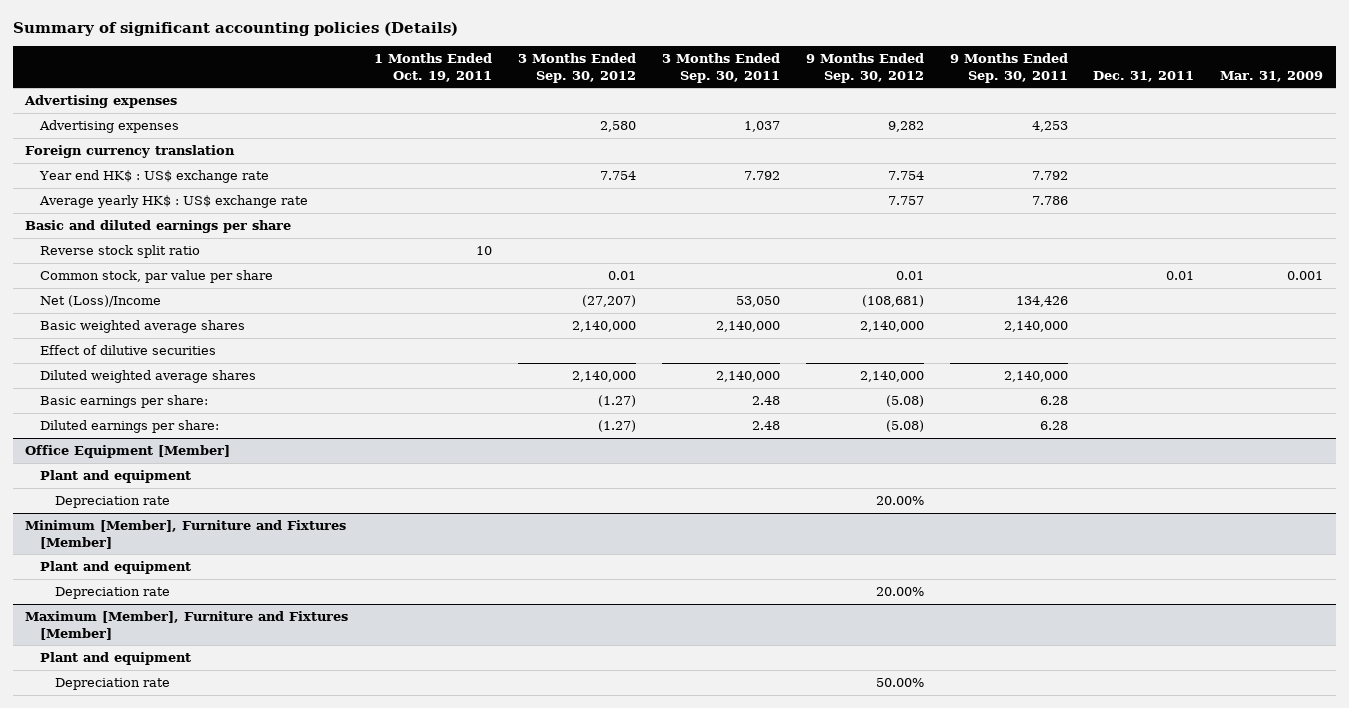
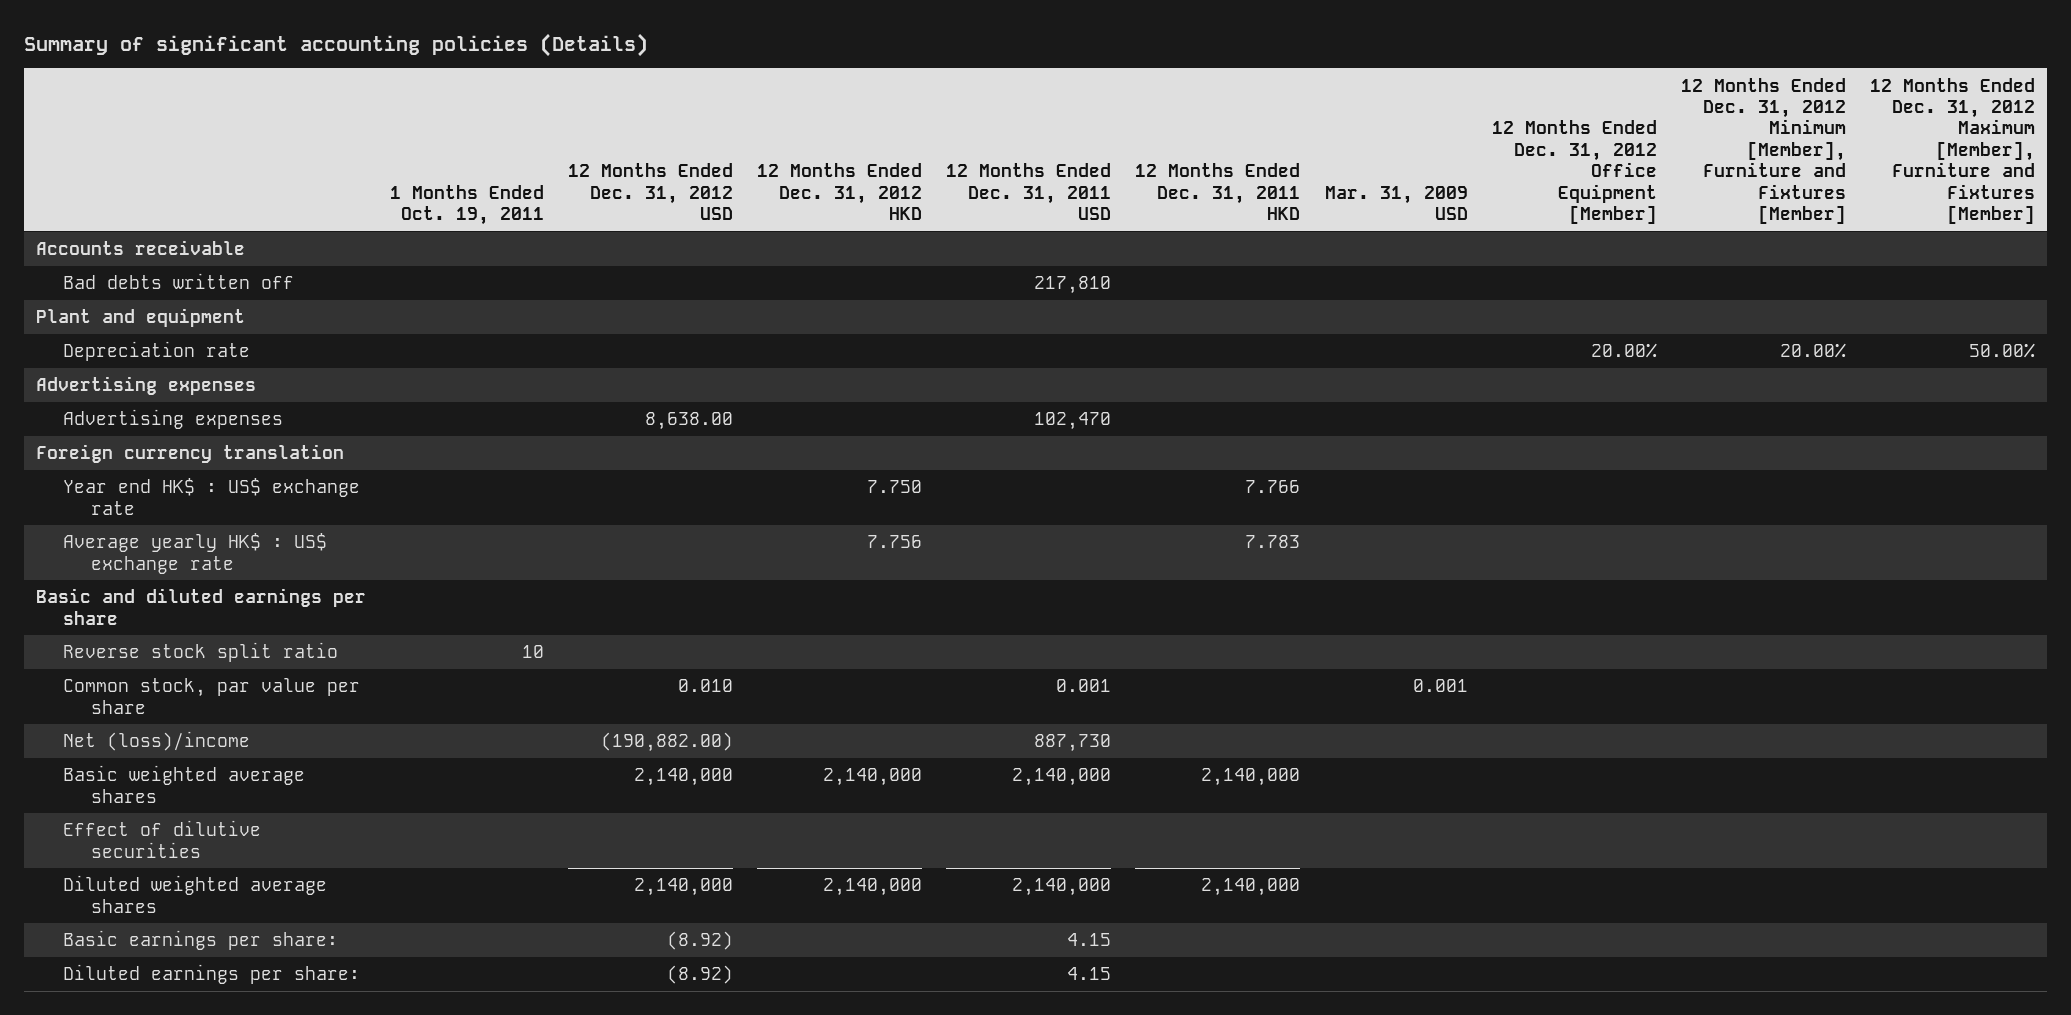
- | 1 Months Ended Oct. 19, 2011 | 3 Months Ended Sep. 30, 2012 | 3 Months Ended Sep. 30, 2011 | 9 Months Ended Sep. 30, 2012 | 9 Months Ended Sep. 30, 2011 | Dec. 31, 2011 | Mar. 31, 2009
+ | 1 Months Ended Oct. 19, 2011 | 12 Months Ended Dec. 31, 2012 USD | 12 Months Ended Dec. 31, 2012 HKD | 12 Months Ended Dec. 31, 2011 USD | 12 Months Ended Dec. 31, 2011 HKD | Mar. 31, 2009 USD | 12 Months Ended Dec. 31, 2012 Office Equipment [Member] | 12 Months Ended Dec. 31, 2012 Minimum [Member], Furniture and Fixtures [Member] | 12 Months Ended Dec. 31, 2012 Maximum [Member], Furniture and Fixtures [Member]
+ Accounts receivable
+ Bad debts written off | | | | 217,810 | | | | |
+ Plant and equipment
+ Depreciation rate | | | | | | | 20.00% | 20.00% | 50.00%
- Net (Loss)/Income | | (27,207) | 53,050 | (108,681) | 134,426 | |
+ Net (loss)/income | | (190,882.00) | | 887,730 | | | | |
- Office Equipment [Member]
- Plant and equipment
- Depreciation rate | | | | 20.00% | | |
- Minimum [Member], Furniture and Fixtures [Member]
- Plant and equipment
- Depreciation rate | | | | 20.00% | | |
- Maximum [Member], Furniture and Fixtures [Member]
- Plant and equipment
- Depreciation rate | | | | 50.00% | | |

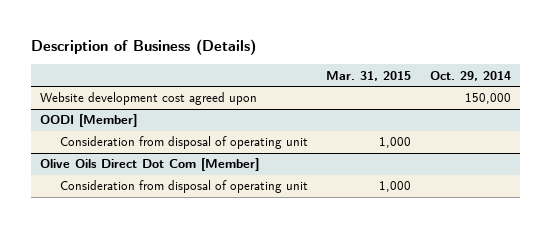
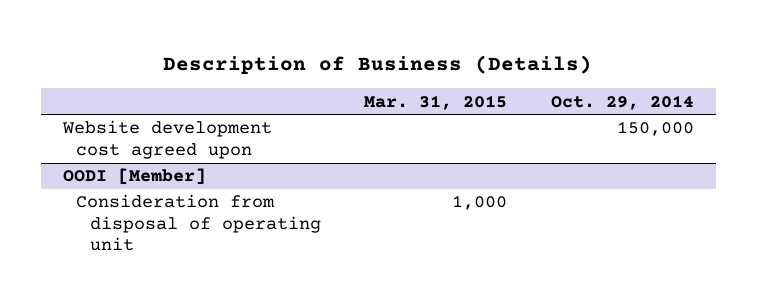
- Olive Oils Direct Dot Com [Member]
- Consideration from disposal of operating unit | 1,000 |

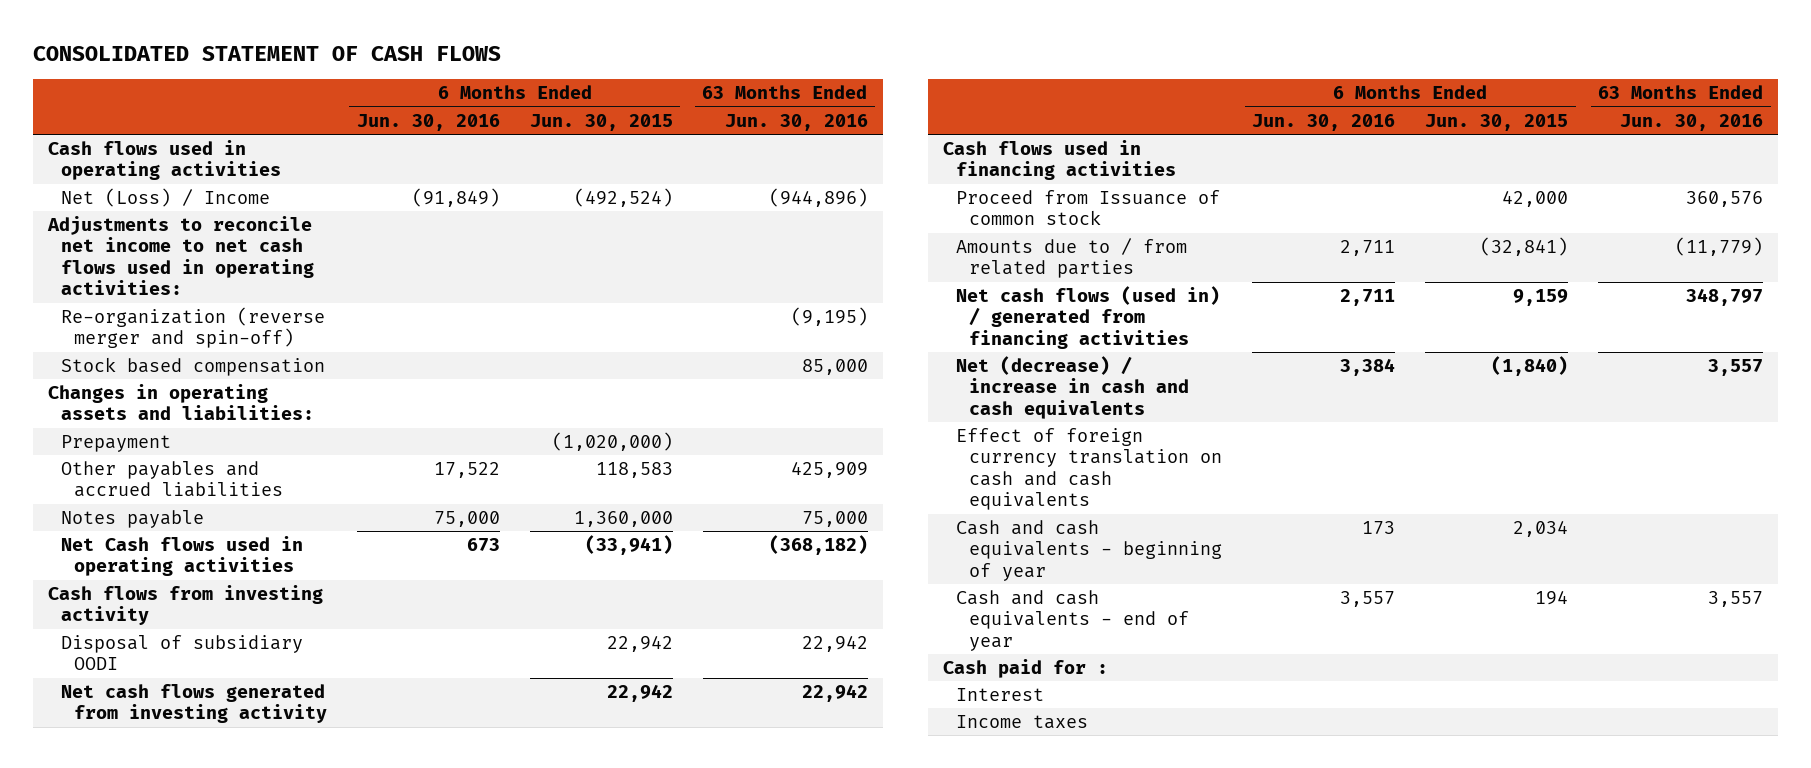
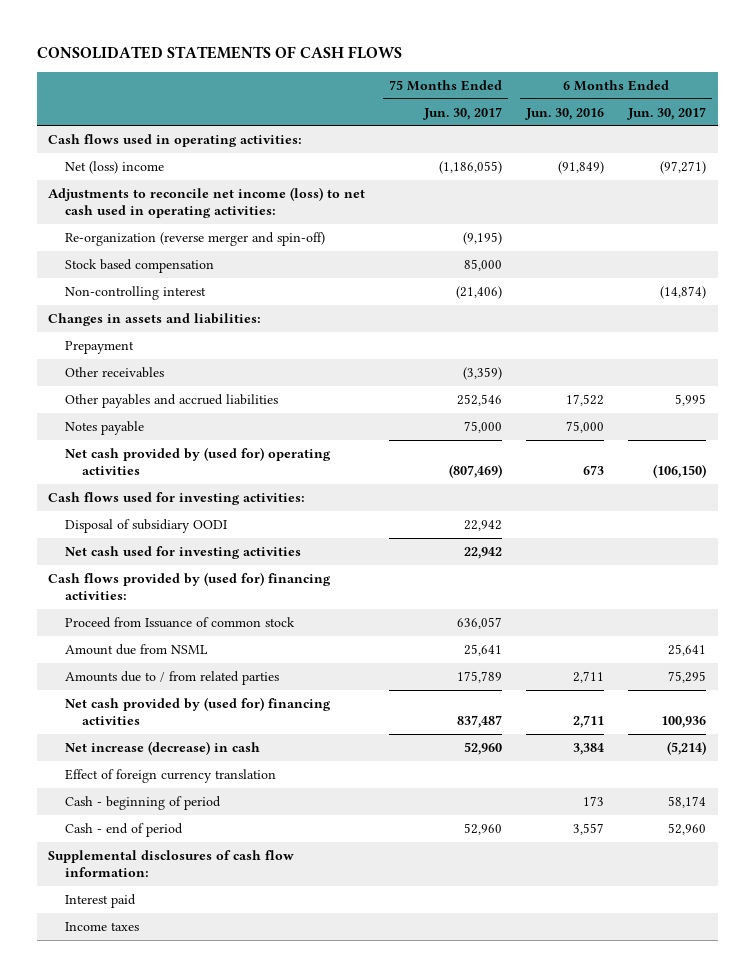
- CONSOLIDATED STATEMENT OF CASH FLOWS
+ CONSOLIDATED STATEMENTS OF CASH FLOWS
- | 6 Months Ended Jun. 30, 2016 | 6 Months Ended Jun. 30, 2015 | 63 Months Ended Jun. 30, 2016
+ | 75 Months Ended Jun. 30, 2017 | 6 Months Ended Jun. 30, 2016 | 6 Months Ended Jun. 30, 2017
- Cash flows used in operating activities
- Net (Loss) / Income | (91,849) | (492,524) | (944,896)
- Adjustments to reconcile net income to net cash flows used in operating activities:
+ Cash flows used in operating activities:
+ Net (loss) income | (1,186,055) | (91,849) | (97,271)
+ Adjustments to reconcile net income (loss) to net cash used in operating activities:
- Changes in operating assets and liabilities:
+ Non-controlling interest | (21,406) | | (14,874)
+ Changes in assets and liabilities:
+ Other receivables | (3,359) | |
- Net Cash flows used in operating activities | 673 | (33,941) | (368,182)
- Cash flows from investing activity
+ Net cash provided by (used for) operating activities | (807,469) | 673 | (106,150)
+ Cash flows used for investing activities:
- Net cash flows generated from investing activity | | 22,942 | 22,942
- Cash flows used in financing activities
+ Net cash used for investing activities | 22,942 | |
+ Cash flows provided by (used for) financing activities:
+ Amount due from NSML | 25,641 | | 25,641
- Net cash flows (used in) / generated from financing activities | 2,711 | 9,159 | 348,797
- Net (decrease) / increase in cash and cash equivalents | 3,384 | (1,840) | 3,557
- Effect of foreign currency translation on cash and cash equivalents
- Cash and cash equivalents - beginning of year | 173 | 2,034 |
- Cash and cash equivalents - end of year | 3,557 | 194 | 3,557
- Cash paid for :
- Interest
+ Net cash provided by (used for) financing activities | 837,487 | 2,711 | 100,936
+ Net increase (decrease) in cash | 52,960 | 3,384 | (5,214)
+ Effect of foreign currency translation
+ Cash - beginning of period | | 173 | 58,174
+ Cash - end of period | 52,960 | 3,557 | 52,960
+ Supplemental disclosures of cash flow information:
+ Interest paid

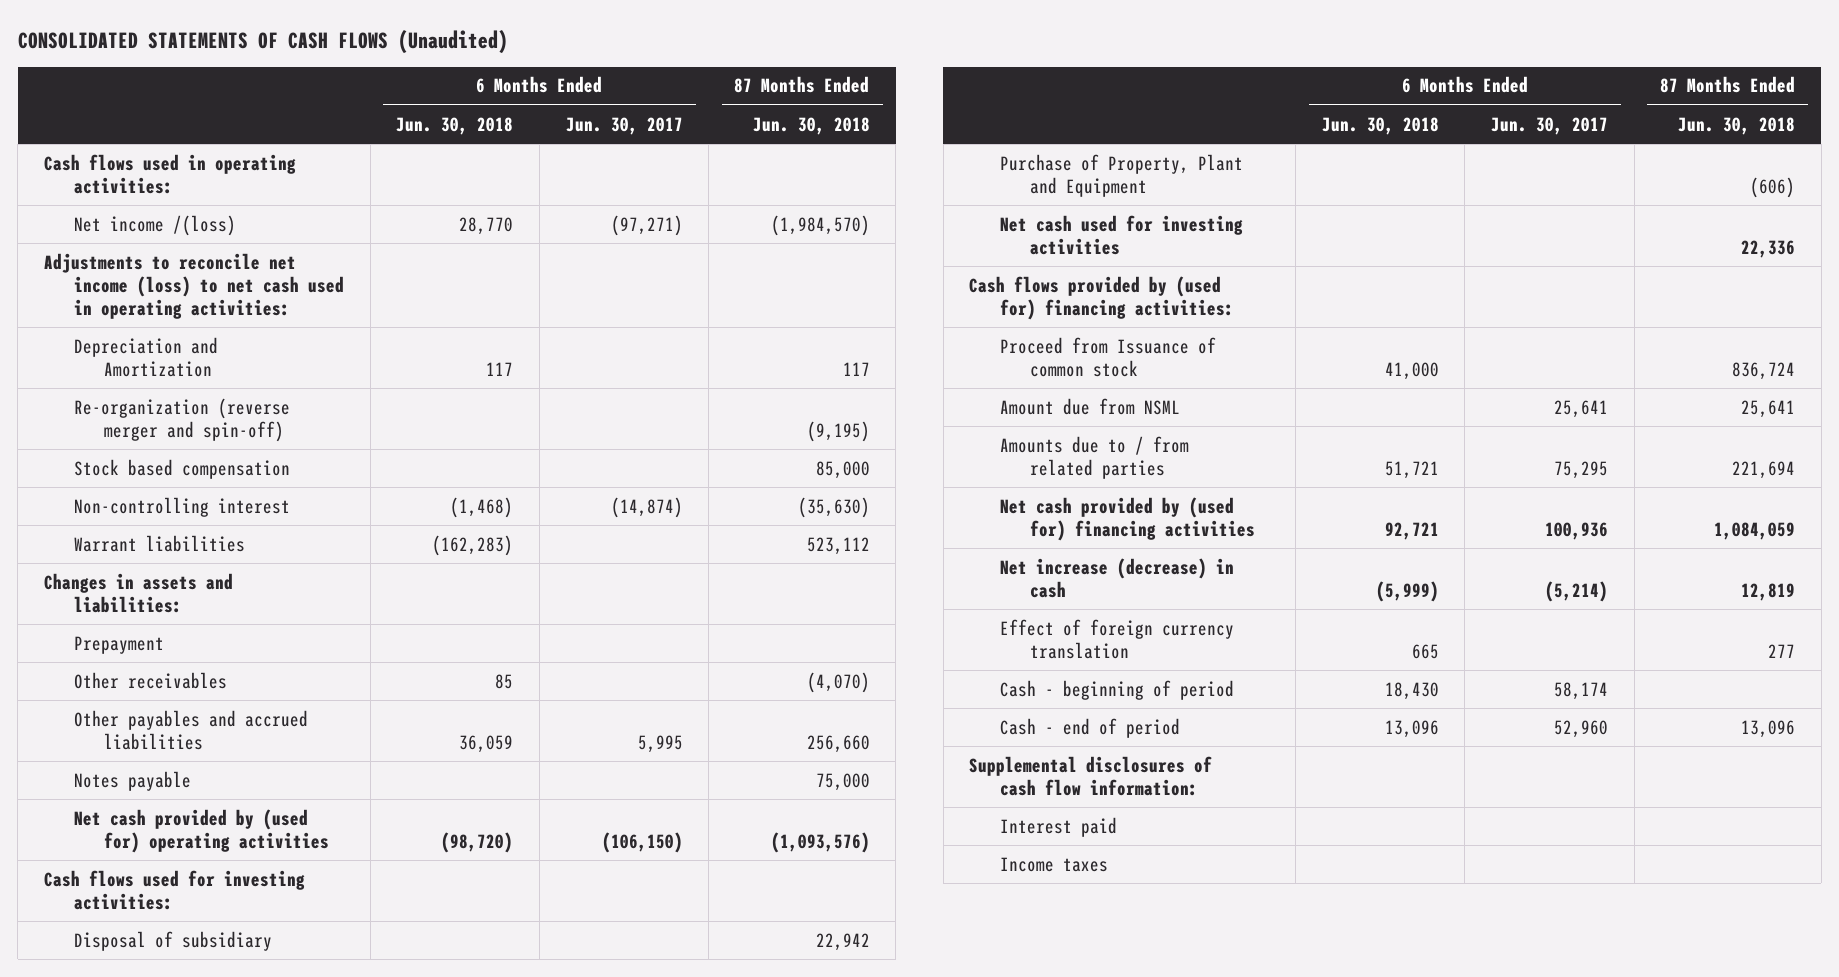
- CONSOLIDATED STATEMENTS OF CASH FLOWS
+ CONSOLIDATED STATEMENTS OF CASH FLOWS (Unaudited)
- | 75 Months Ended Jun. 30, 2017 | 6 Months Ended Jun. 30, 2016 | 6 Months Ended Jun. 30, 2017
+ | 6 Months Ended Jun. 30, 2018 | 6 Months Ended Jun. 30, 2017 | 87 Months Ended Jun. 30, 2018
- Net (loss) income | (1,186,055) | (91,849) | (97,271)
+ Net income /(loss) | 28,770 | (97,271) | (1,984,570)
+ Depreciation and Amortization | 117 | | 117
+ Warrant liabilities | (162,283) | | 523,112
- Disposal of subsidiary OODI | 22,942 | |
+ Disposal of subsidiary | | | 22,942
+ Purchase of Property, Plant and Equipment | | | (606)

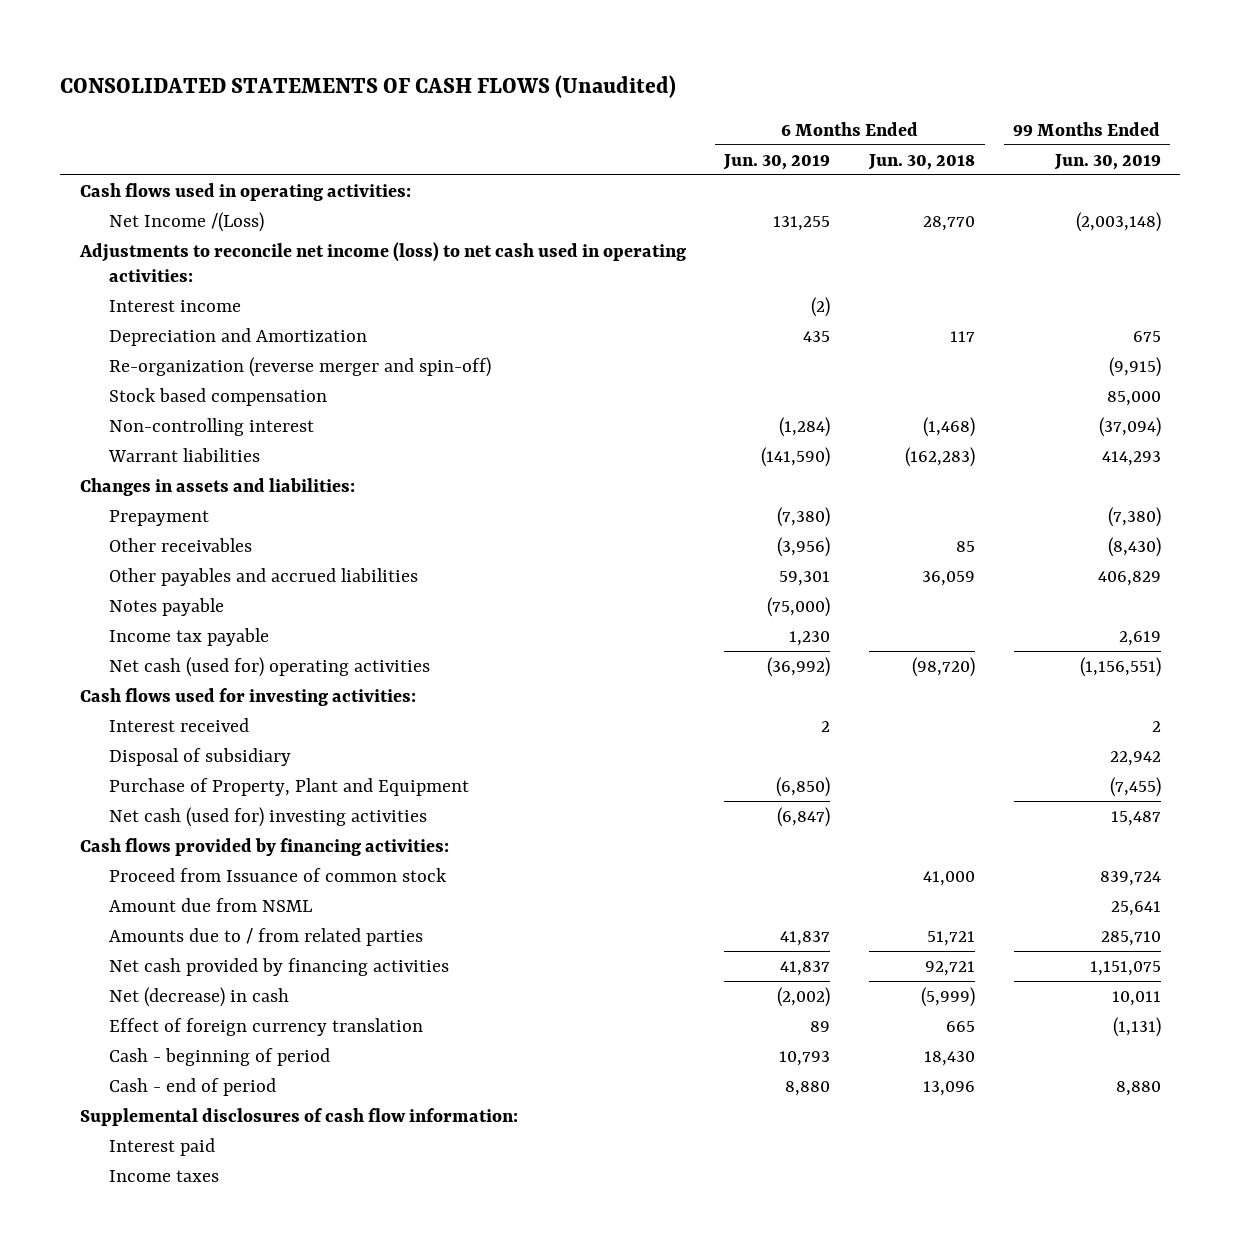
- | 6 Months Ended Jun. 30, 2018 | 6 Months Ended Jun. 30, 2017 | 87 Months Ended Jun. 30, 2018
+ | 6 Months Ended Jun. 30, 2019 | 6 Months Ended Jun. 30, 2018 | 99 Months Ended Jun. 30, 2019
- Net income /(loss) | 28,770 | (97,271) | (1,984,570)
+ Net Income /(Loss) | 131,255 | 28,770 | (2,003,148)
+ Interest income | (2) | |
- Net cash provided by (used for) operating activities | (98,720) | (106,150) | (1,093,576)
+ Income tax payable | 1,230 | | 2,619
+ Net cash (used for) operating activities | (36,992) | (98,720) | (1,156,551)
+ Interest received | 2 | | 2
- Net cash used for investing activities | | | 22,336
- Cash flows provided by (used for) financing activities:
+ Net cash (used for) investing activities | (6,847) | | 15,487
+ Cash flows provided by financing activities:
- Net cash provided by (used for) financing activities | 92,721 | 100,936 | 1,084,059
- Net increase (decrease) in cash | (5,999) | (5,214) | 12,819
+ Net cash provided by financing activities | 41,837 | 92,721 | 1,151,075
+ Net (decrease) in cash | (2,002) | (5,999) | 10,011

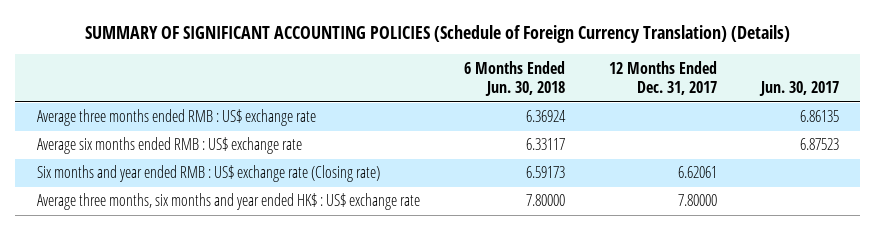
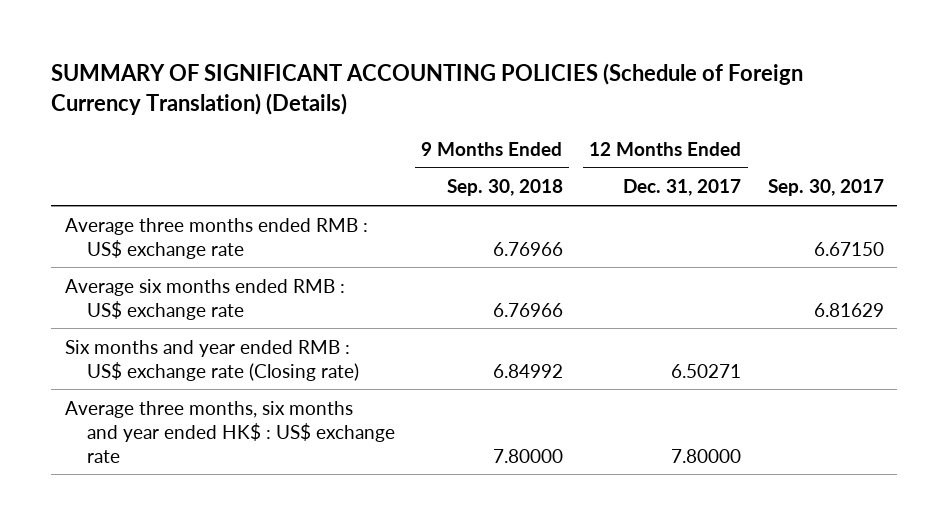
- | 6 Months Ended Jun. 30, 2018 | 12 Months Ended Dec. 31, 2017 | Jun. 30, 2017
+ | 9 Months Ended Sep. 30, 2018 | 12 Months Ended Dec. 31, 2017 | Sep. 30, 2017
- Six months and year ended RMB : US$ exchange rate (Closing rate) | 6.59173 | 6.62061 |
+ Six months and year ended RMB : US$ exchange rate (Closing rate) | 6.84992 | 6.50271 |

